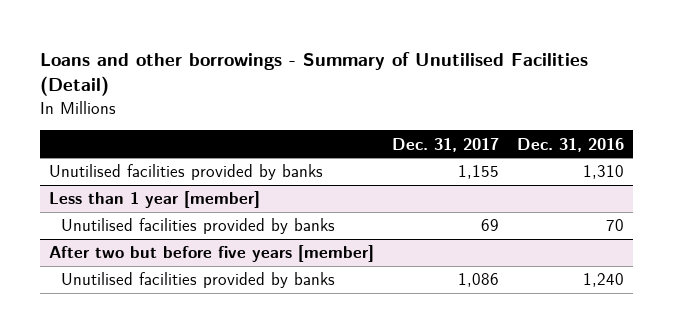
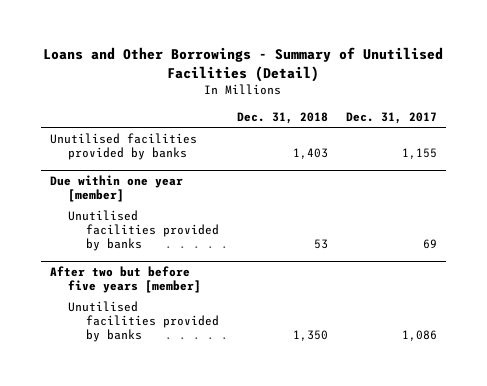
- Loans and other borrowings - Summary of Unutilised Facilities (Detail)
+ Loans and Other Borrowings - Summary of Unutilised Facilities (Detail)
- | Dec. 31, 2017 | Dec. 31, 2016
+ | Dec. 31, 2018 | Dec. 31, 2017
- Less than 1 year [member]
+ Due within one year [member]

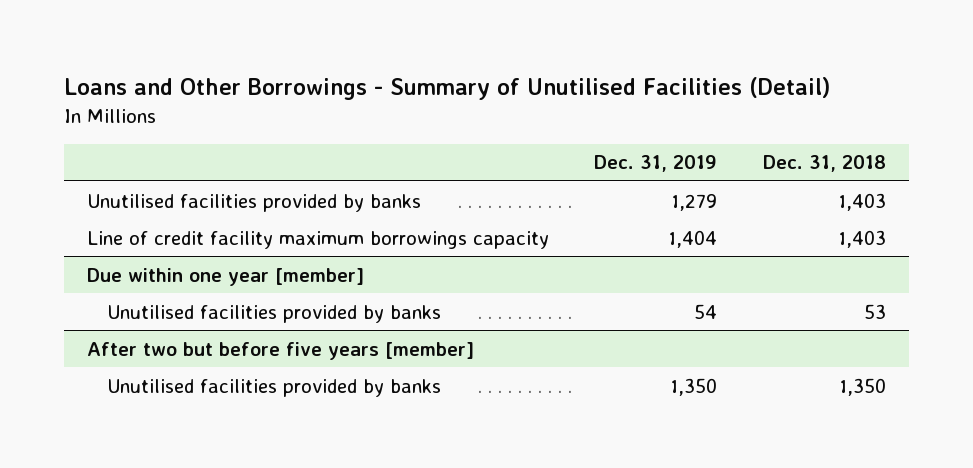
- | Dec. 31, 2018 | Dec. 31, 2017
+ | Dec. 31, 2019 | Dec. 31, 2018
+ Line of credit facility maximum borrowings capacity | 1,404 | 1,403

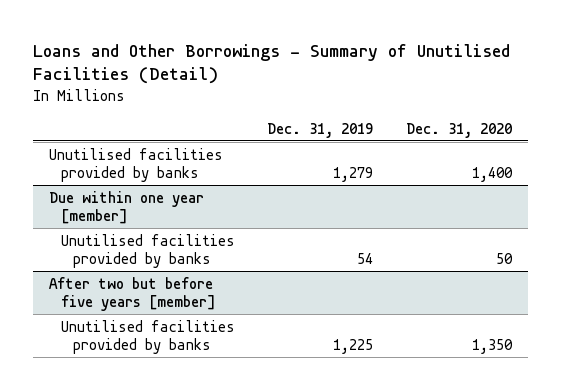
- | Dec. 31, 2019 | Dec. 31, 2018
+ | Dec. 31, 2019 | Dec. 31, 2020
- Line of credit facility maximum borrowings capacity | 1,404 | 1,403
@ After two but before five years [member]
- Unutilised facilities provided by banks | 1,350 | 1,350
+ Unutilised facilities provided by banks | 1,225 | 1,350

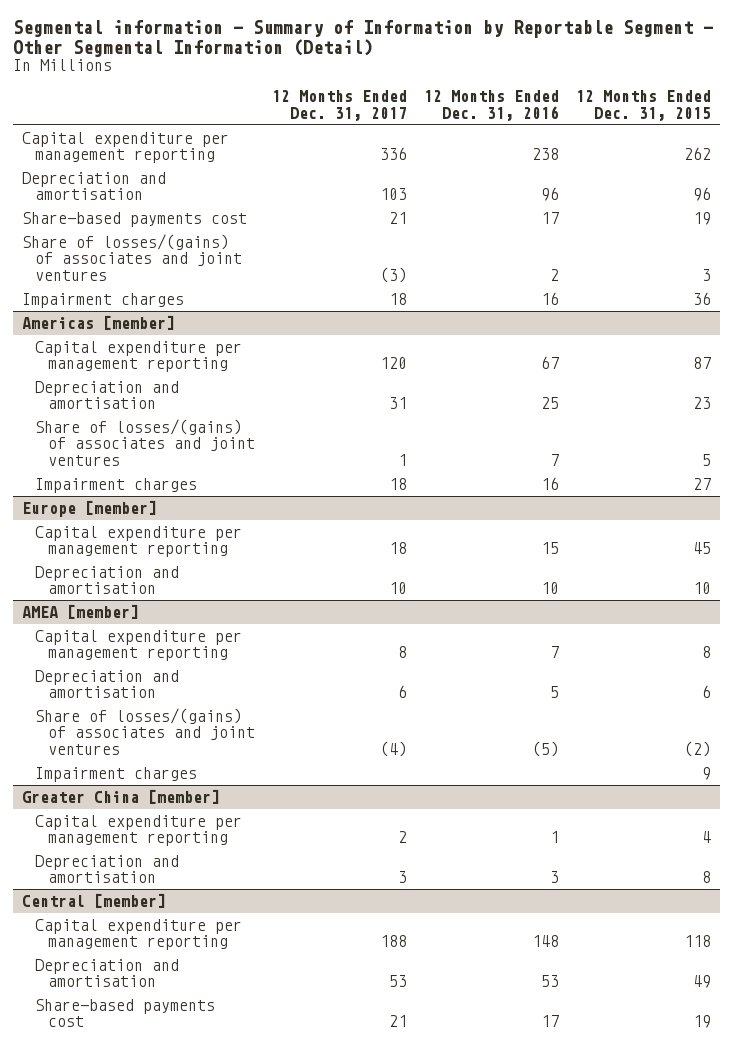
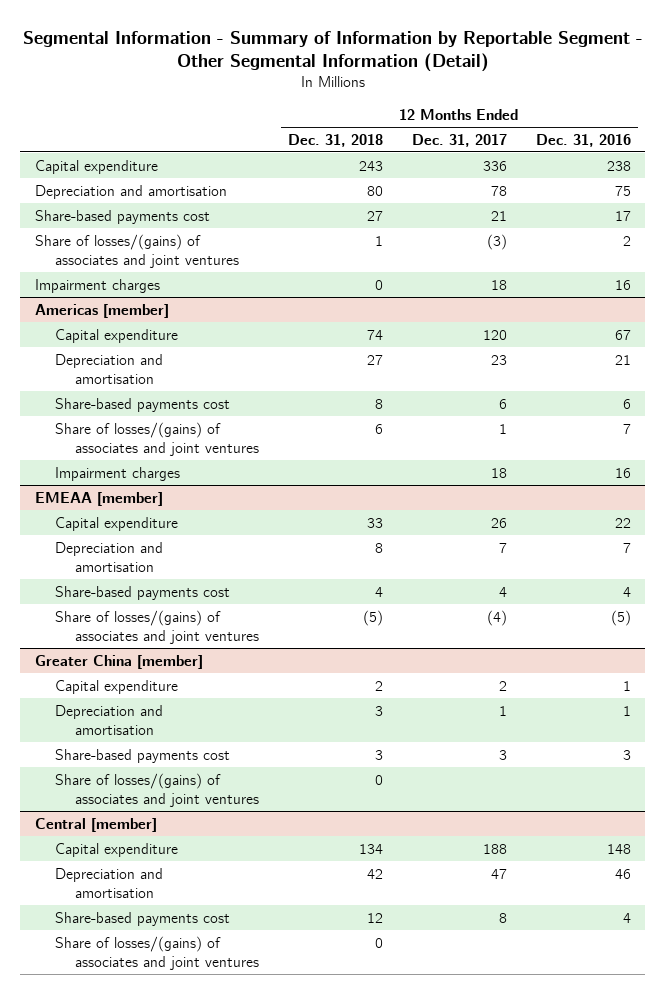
- Segmental information - Summary of Information by Reportable Segment - Other Segmental Information (Detail)
+ Segmental Information - Summary of Information by Reportable Segment - Other Segmental Information (Detail)
- | 12 Months Ended Dec. 31, 2017 | 12 Months Ended Dec. 31, 2016 | 12 Months Ended Dec. 31, 2015
+ | 12 Months Ended Dec. 31, 2018 | 12 Months Ended Dec. 31, 2017 | 12 Months Ended Dec. 31, 2016
- Capital expenditure per management reporting | 336 | 238 | 262
- Depreciation and amortisation | 103 | 96 | 96
+ Capital expenditure | 243 | 336 | 238
+ Depreciation and amortisation | 80 | 78 | 75
@ Americas [member]
- Capital expenditure per management reporting | 120 | 67 | 87
- Depreciation and amortisation | 31 | 25 | 23
+ Capital expenditure | 74 | 120 | 67
+ Depreciation and amortisation | 27 | 23 | 21
+ Share-based payments cost | 8 | 6 | 6
- Europe [member]
- Capital expenditure per management reporting | 18 | 15 | 45
- Depreciation and amortisation | 10 | 10 | 10
- AMEA [member]
- Capital expenditure per management reporting | 8 | 7 | 8
- Depreciation and amortisation | 6 | 5 | 6
+ EMEAA [member]
+ Capital expenditure | 33 | 26 | 22
+ Depreciation and amortisation | 8 | 7 | 7
+ Share-based payments cost | 4 | 4 | 4
- Impairment charges | | | 9
@ Greater China [member]
- Capital expenditure per management reporting | 2 | 1 | 4
- Depreciation and amortisation | 3 | 3 | 8
+ Capital expenditure | 2 | 2 | 1
+ Depreciation and amortisation | 3 | 1 | 1
+ Share-based payments cost | 3 | 3 | 3
+ Share of losses/(gains) of associates and joint ventures | 0 | |
@ Central [member]
- Capital expenditure per management reporting | 188 | 148 | 118
- Depreciation and amortisation | 53 | 53 | 49
- Share-based payments cost | 21 | 17 | 19
+ Capital expenditure | 134 | 188 | 148
+ Depreciation and amortisation | 42 | 47 | 46
+ Share-based payments cost | 12 | 8 | 4
+ Share of losses/(gains) of associates and joint ventures | 0 | |

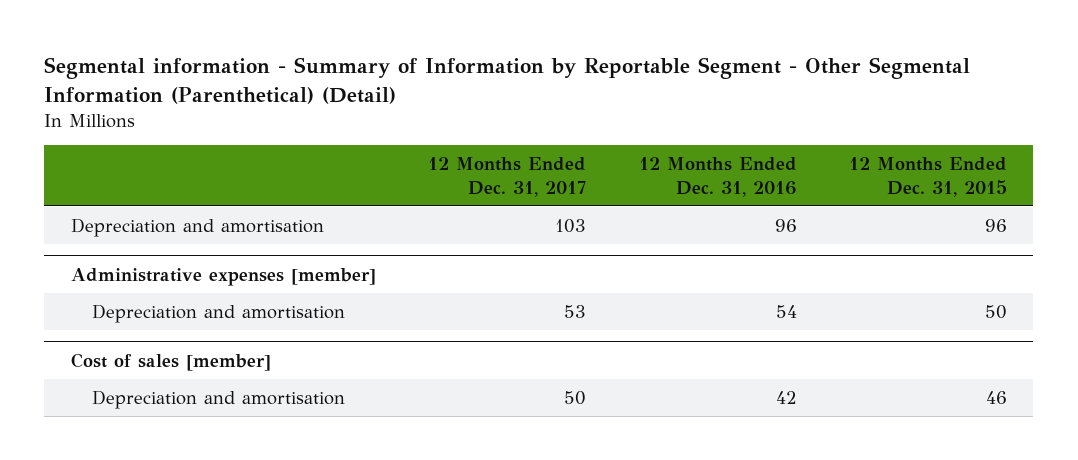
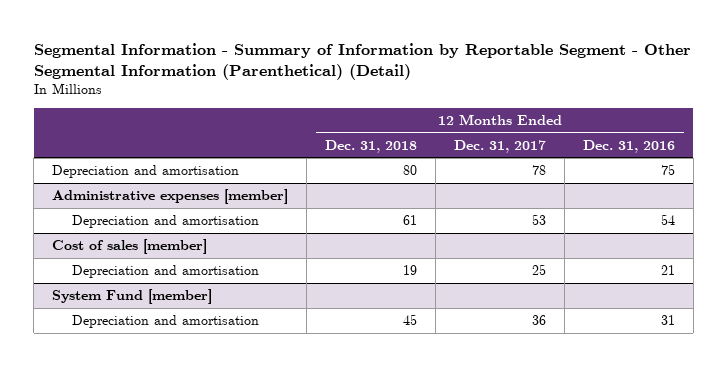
- Segmental information - Summary of Information by Reportable Segment - Other Segmental Information (Parenthetical) (Detail)
+ Segmental Information - Summary of Information by Reportable Segment - Other Segmental Information (Parenthetical) (Detail)
- | 12 Months Ended Dec. 31, 2017 | 12 Months Ended Dec. 31, 2016 | 12 Months Ended Dec. 31, 2015
+ | 12 Months Ended Dec. 31, 2018 | 12 Months Ended Dec. 31, 2017 | 12 Months Ended Dec. 31, 2016
- Depreciation and amortisation | 103 | 96 | 96
+ Depreciation and amortisation | 80 | 78 | 75
@ Cost of sales [member]
- Depreciation and amortisation | 50 | 42 | 46
+ Depreciation and amortisation | 19 | 25 | 21
+ System Fund [member]
+ Depreciation and amortisation | 45 | 36 | 31

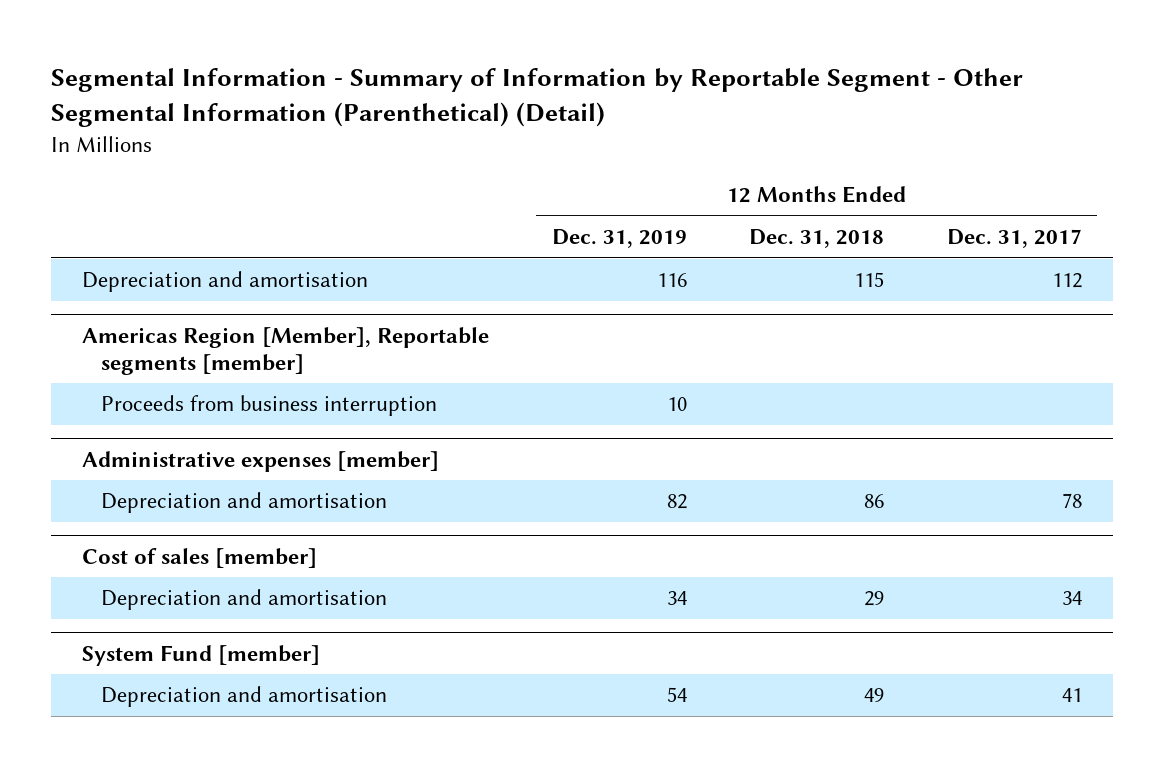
- | 12 Months Ended Dec. 31, 2018 | 12 Months Ended Dec. 31, 2017 | 12 Months Ended Dec. 31, 2016
+ | 12 Months Ended Dec. 31, 2019 | 12 Months Ended Dec. 31, 2018 | 12 Months Ended Dec. 31, 2017
- Depreciation and amortisation | 80 | 78 | 75
+ Depreciation and amortisation | 116 | 115 | 112
+ Americas Region [Member], Reportable segments [member]
+ Proceeds from business interruption | 10 | |
@ Administrative expenses [member]
- Depreciation and amortisation | 61 | 53 | 54
+ Depreciation and amortisation | 82 | 86 | 78
@ Cost of sales [member]
- Depreciation and amortisation | 19 | 25 | 21
+ Depreciation and amortisation | 34 | 29 | 34
@ System Fund [member]
- Depreciation and amortisation | 45 | 36 | 31
+ Depreciation and amortisation | 54 | 49 | 41

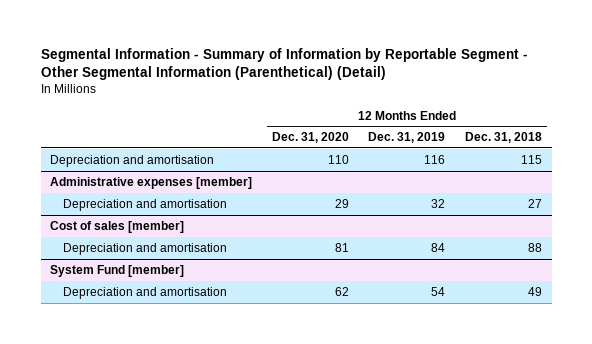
- | 12 Months Ended Dec. 31, 2019 | 12 Months Ended Dec. 31, 2018 | 12 Months Ended Dec. 31, 2017
+ | 12 Months Ended Dec. 31, 2020 | 12 Months Ended Dec. 31, 2019 | 12 Months Ended Dec. 31, 2018
- Americas Region [Member], Reportable segments [member]
- Proceeds from business interruption | 10 | |
@ Administrative expenses [member]
- Depreciation and amortisation | 82 | 86 | 78
+ Depreciation and amortisation | 29 | 32 | 27
@ Cost of sales [member]
- Depreciation and amortisation | 34 | 29 | 34
+ Depreciation and amortisation | 81 | 84 | 88

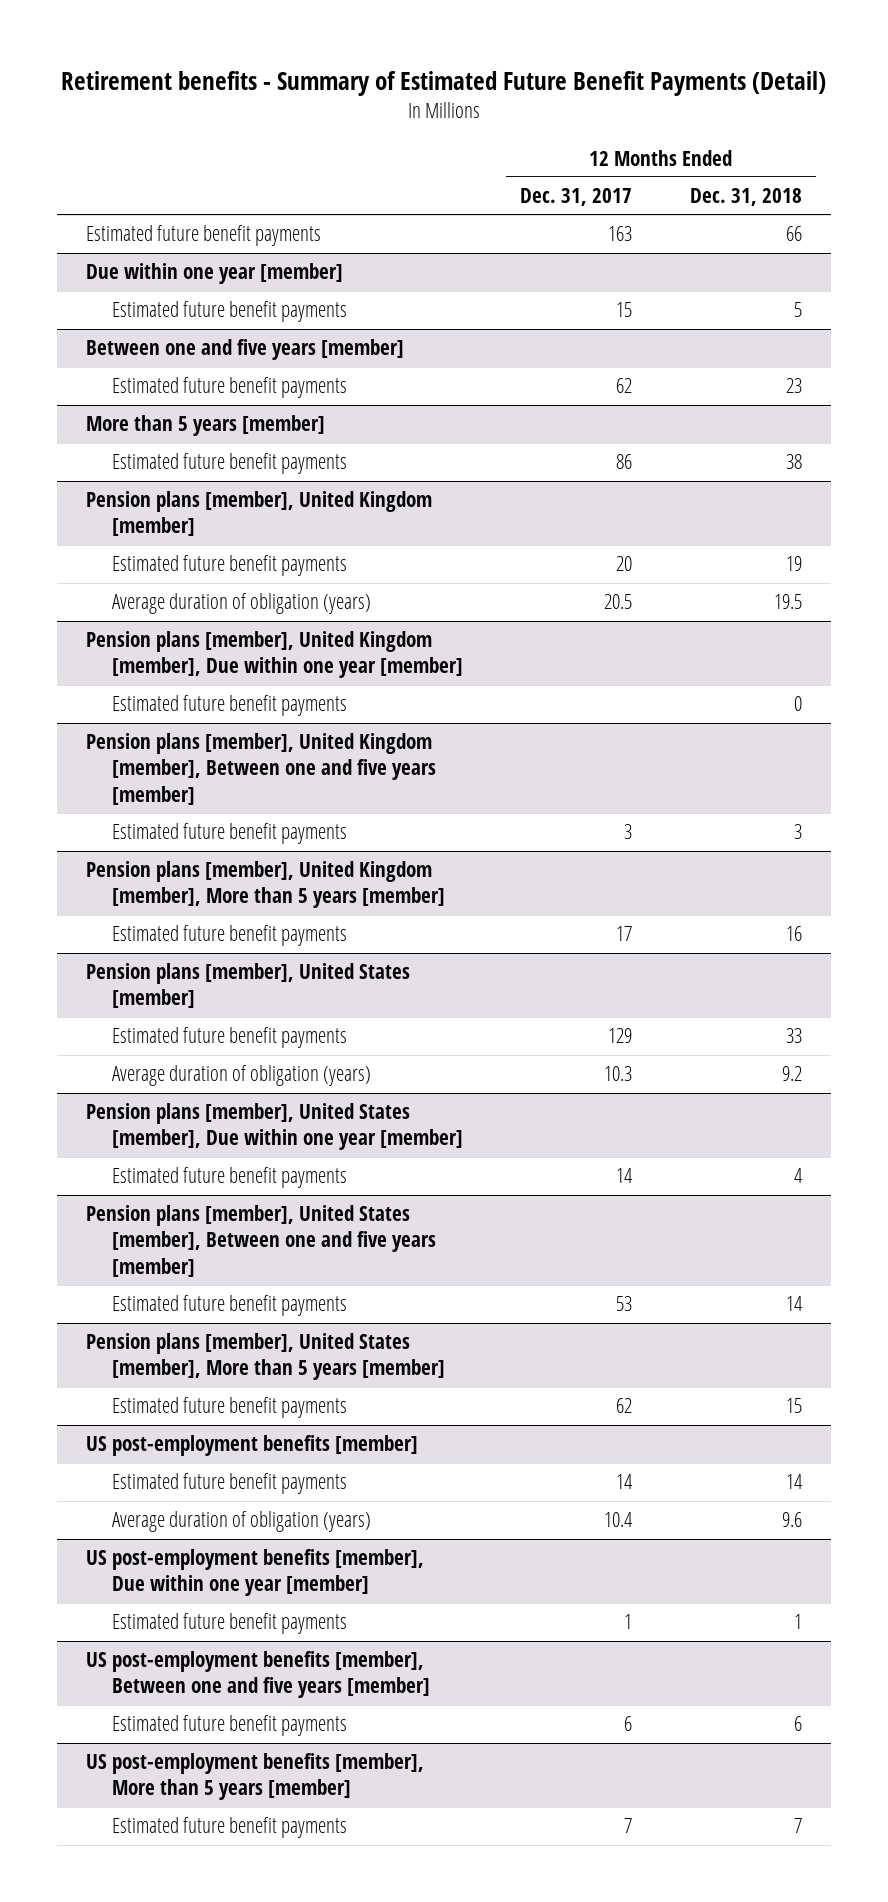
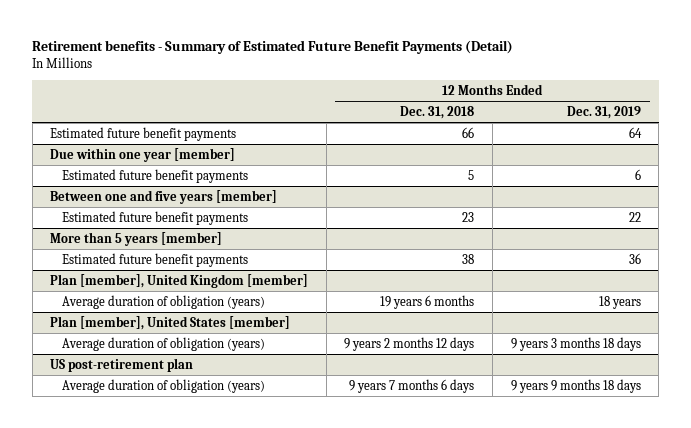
- | 12 Months Ended Dec. 31, 2017 | 12 Months Ended Dec. 31, 2018
+ | 12 Months Ended Dec. 31, 2018 | 12 Months Ended Dec. 31, 2019
- Pension plans [member], United Kingdom [member]
- Estimated future benefit payments | 20 | 19
- Average duration of obligation (years) | 20.5 | 19.5
- Pension plans [member], United Kingdom [member], Due within one year [member]
- Estimated future benefit payments | | 0
- Pension plans [member], United Kingdom [member], Between one and five years [member]
- Estimated future benefit payments | 3 | 3
- Pension plans [member], United Kingdom [member], More than 5 years [member]
- Estimated future benefit payments | 17 | 16
- Pension plans [member], United States [member]
- Estimated future benefit payments | 129 | 33
- Average duration of obligation (years) | 10.3 | 9.2
- Pension plans [member], United States [member], Due within one year [member]
- Estimated future benefit payments | 14 | 4
- Pension plans [member], United States [member], Between one and five years [member]
- Estimated future benefit payments | 53 | 14
- Pension plans [member], United States [member], More than 5 years [member]
- Estimated future benefit payments | 62 | 15
- US post-employment benefits [member]
- Estimated future benefit payments | 14 | 14
- Average duration of obligation (years) | 10.4 | 9.6
- US post-employment benefits [member], Due within one year [member]
- Estimated future benefit payments | 1 | 1
- US post-employment benefits [member], Between one and five years [member]
- Estimated future benefit payments | 6 | 6
- US post-employment benefits [member], More than 5 years [member]
- Estimated future benefit payments | 7 | 7
+ Plan [member], United Kingdom [member]
+ Average duration of obligation (years) | 19 years 6 months | 18 years
+ Plan [member], United States [member]
+ Average duration of obligation (years) | 9 years 2 months 12 days | 9 years 3 months 18 days
+ US post-retirement plan
+ Average duration of obligation (years) | 9 years 7 months 6 days | 9 years 9 months 18 days

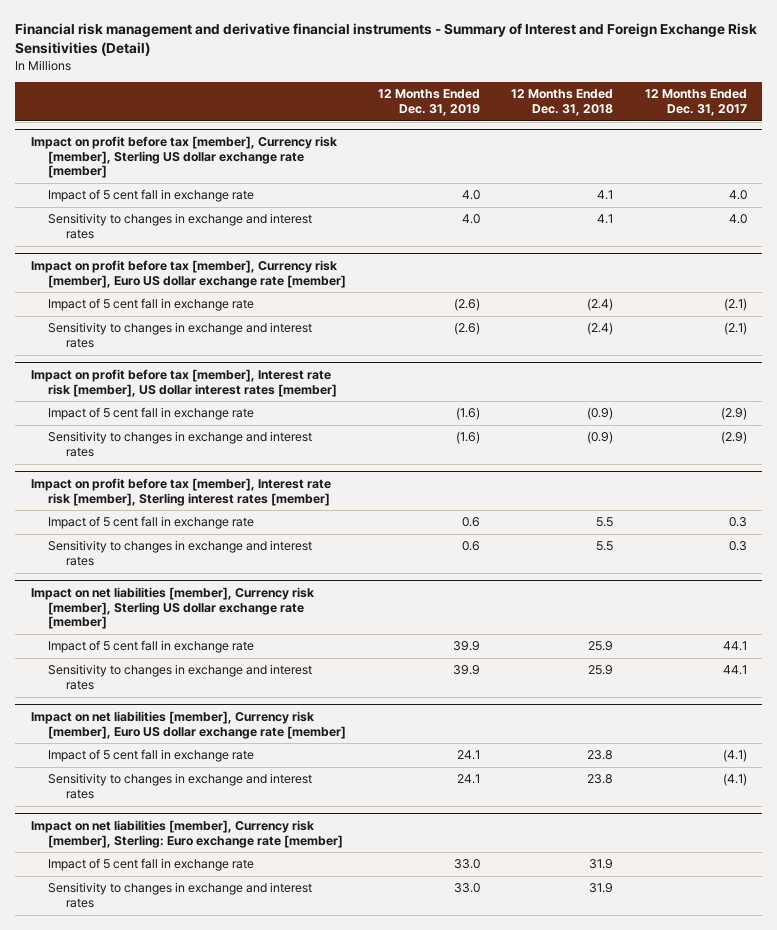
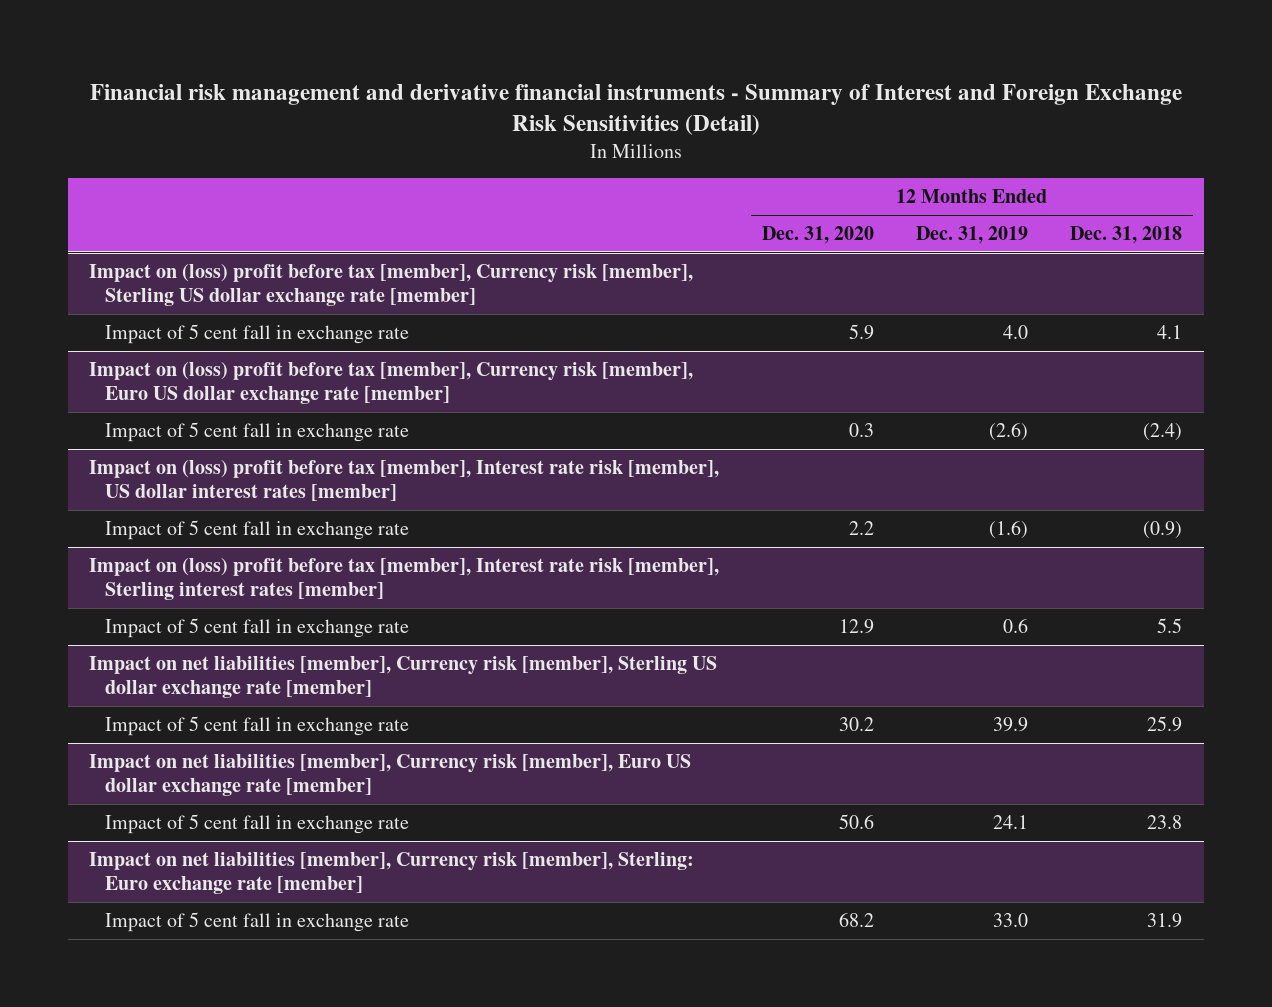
- | 12 Months Ended Dec. 31, 2019 | 12 Months Ended Dec. 31, 2018 | 12 Months Ended Dec. 31, 2017
+ | 12 Months Ended Dec. 31, 2020 | 12 Months Ended Dec. 31, 2019 | 12 Months Ended Dec. 31, 2018
- Impact on profit before tax [member], Currency risk [member], Sterling US dollar exchange rate [member]
+ Impact on (loss) profit before tax [member], Currency risk [member], Sterling US dollar exchange rate [member]
- Sensitivity to changes in exchange and interest rates | 4.0 | 4.1 | 4.0
- Impact on profit before tax [member], Currency risk [member], Euro US dollar exchange rate [member]
+ Impact on (loss) profit before tax [member], Currency risk [member], Euro US dollar exchange rate [member]
- Sensitivity to changes in exchange and interest rates | (2.6) | (2.4) | (2.1)
- Impact on profit before tax [member], Interest rate risk [member], US dollar interest rates [member]
+ Impact on (loss) profit before tax [member], Interest rate risk [member], US dollar interest rates [member]
- Sensitivity to changes in exchange and interest rates | (1.6) | (0.9) | (2.9)
- Impact on profit before tax [member], Interest rate risk [member], Sterling interest rates [member]
+ Impact on (loss) profit before tax [member], Interest rate risk [member], Sterling interest rates [member]
- Sensitivity to changes in exchange and interest rates | 0.6 | 5.5 | 0.3
@ Impact on net liabilities [member], Currency risk [member], Sterling US dollar exchange rate [member]
- Sensitivity to changes in exchange and interest rates | 39.9 | 25.9 | 44.1
@ Impact on net liabilities [member], Currency risk [member], Euro US dollar exchange rate [member]
- Sensitivity to changes in exchange and interest rates | 24.1 | 23.8 | (4.1)
@ Impact on net liabilities [member], Currency risk [member], Sterling: Euro exchange rate [member]
- Sensitivity to changes in exchange and interest rates | 33.0 | 31.9 |

